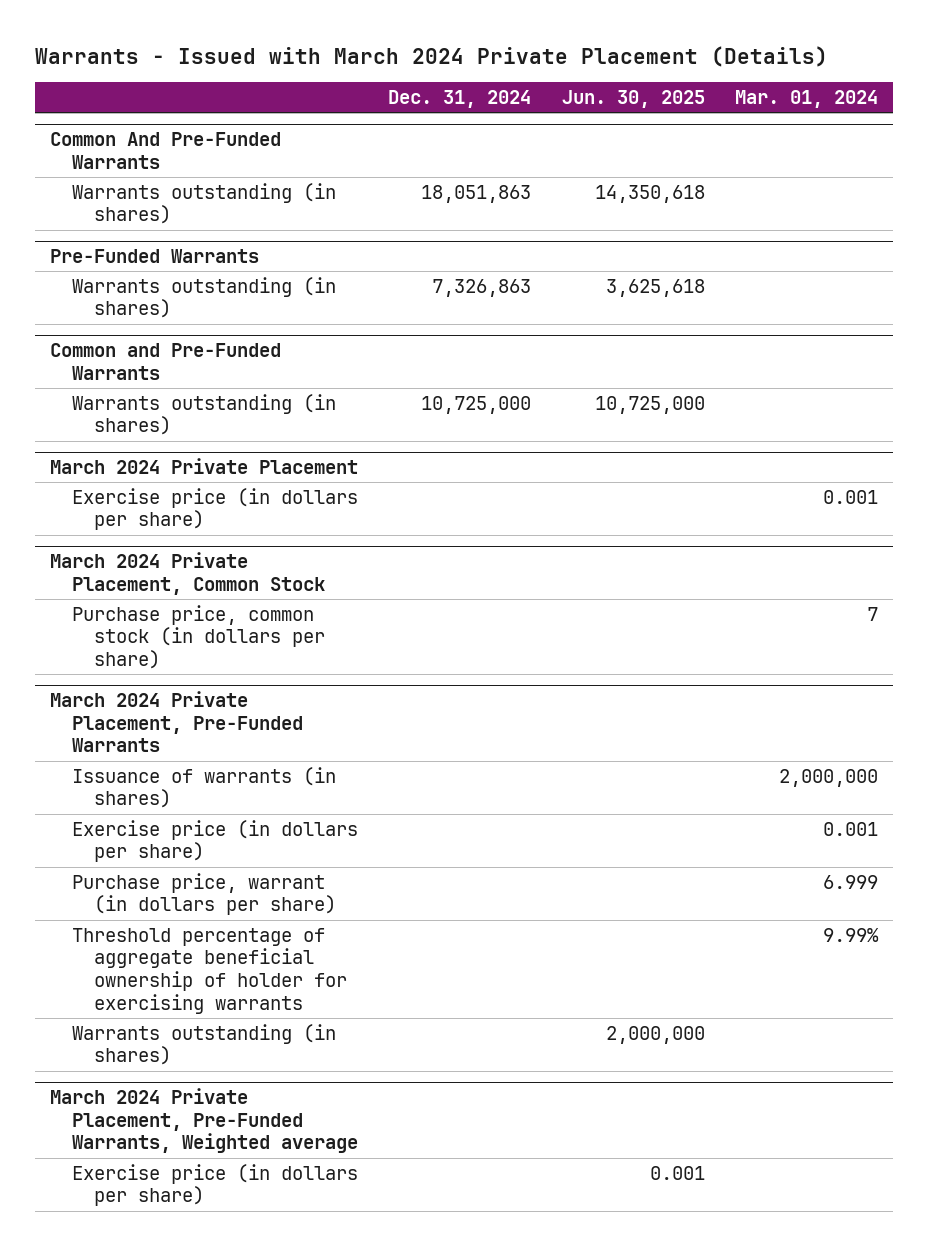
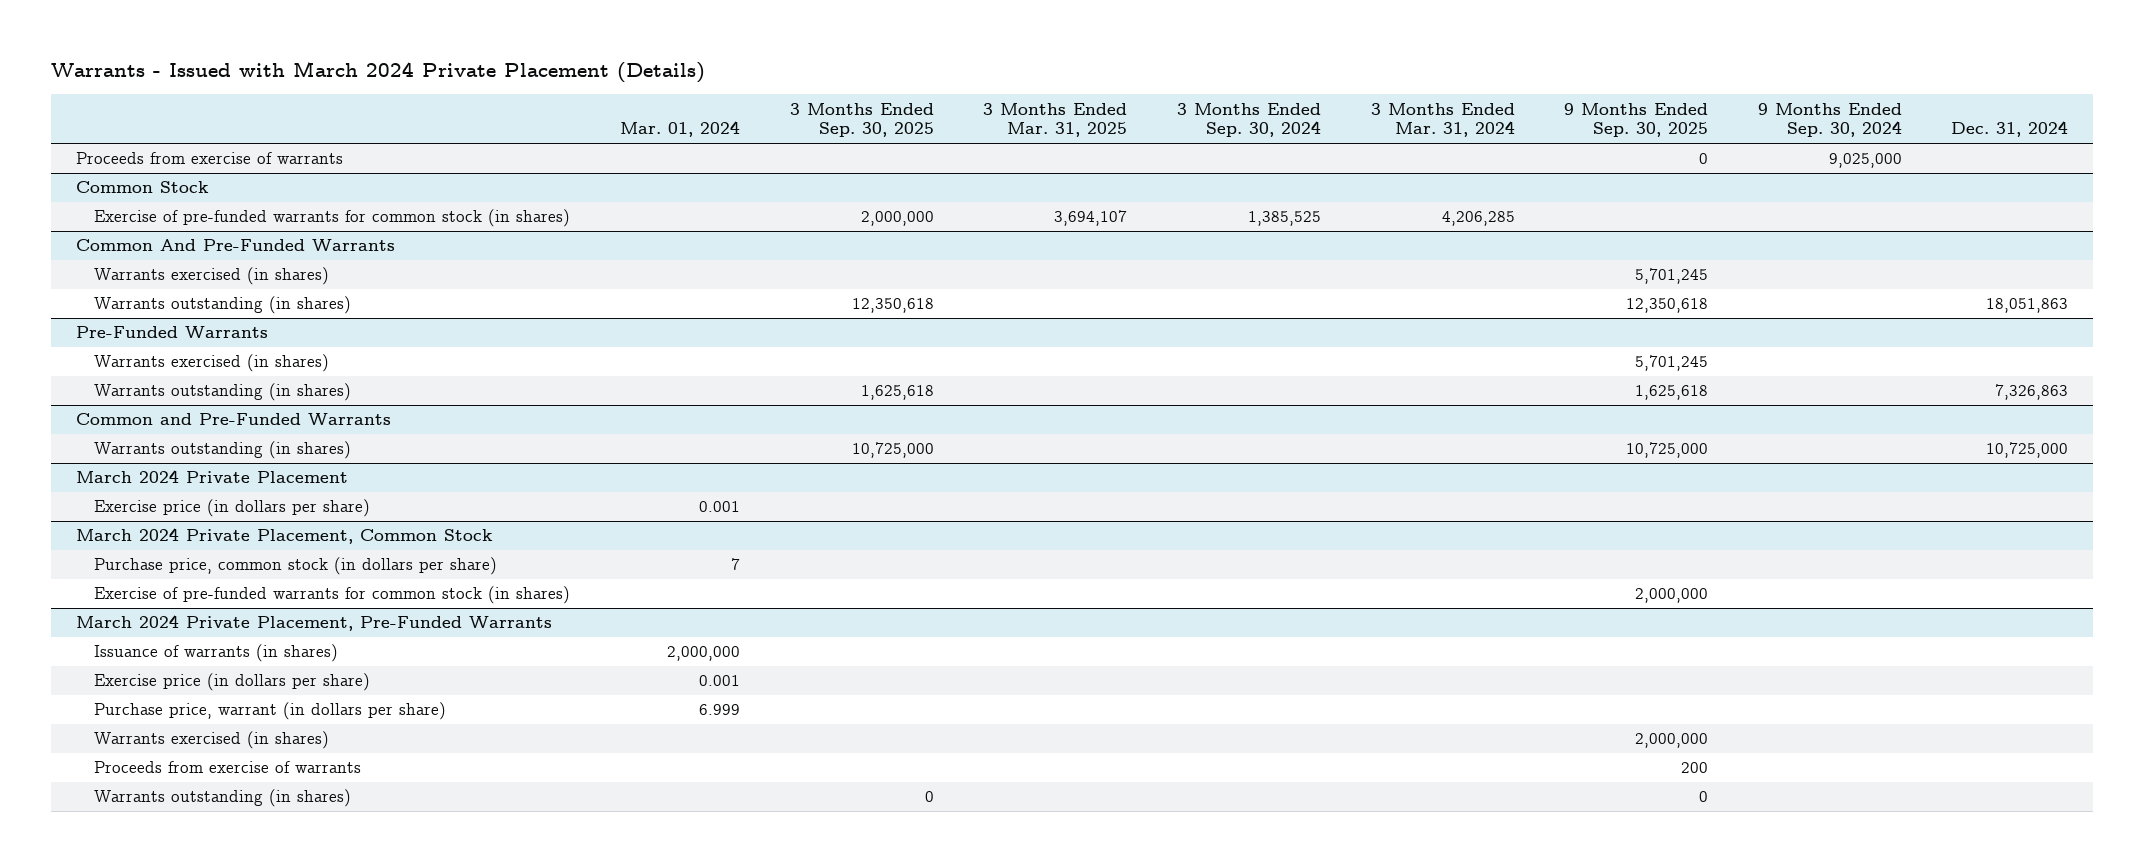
- | Dec. 31, 2024 | Jun. 30, 2025 | Mar. 01, 2024
+ | Mar. 01, 2024 | 3 Months Ended Sep. 30, 2025 | 3 Months Ended Mar. 31, 2025 | 3 Months Ended Sep. 30, 2024 | 3 Months Ended Mar. 31, 2024 | 9 Months Ended Sep. 30, 2025 | 9 Months Ended Sep. 30, 2024 | Dec. 31, 2024
+ Proceeds from exercise of warrants | | | | | | 0 | 9,025,000 |
+ Common Stock
+ Exercise of pre-funded warrants for common stock (in shares) | | 2,000,000 | 3,694,107 | 1,385,525 | 4,206,285 | | |
@ Common And Pre-Funded Warrants
+ Warrants exercised (in shares) | | | | | | 5,701,245 | |
@ Pre-Funded Warrants
+ Warrants exercised (in shares) | | | | | | 5,701,245 | |
@ March 2024 Private Placement, Common Stock
+ Exercise of pre-funded warrants for common stock (in shares) | | | | | | 2,000,000 | |
@ March 2024 Private Placement, Pre-Funded Warrants
- Threshold percentage of aggregate beneficial ownership of holder for exercising warrants | | | 9.99%
+ Warrants exercised (in shares) | | | | | | 2,000,000 | |
+ Proceeds from exercise of warrants | | | | | | 200 | |
- March 2024 Private Placement, Pre-Funded Warrants, Weighted average
- Exercise price (in dollars per share) | | 0.001 |

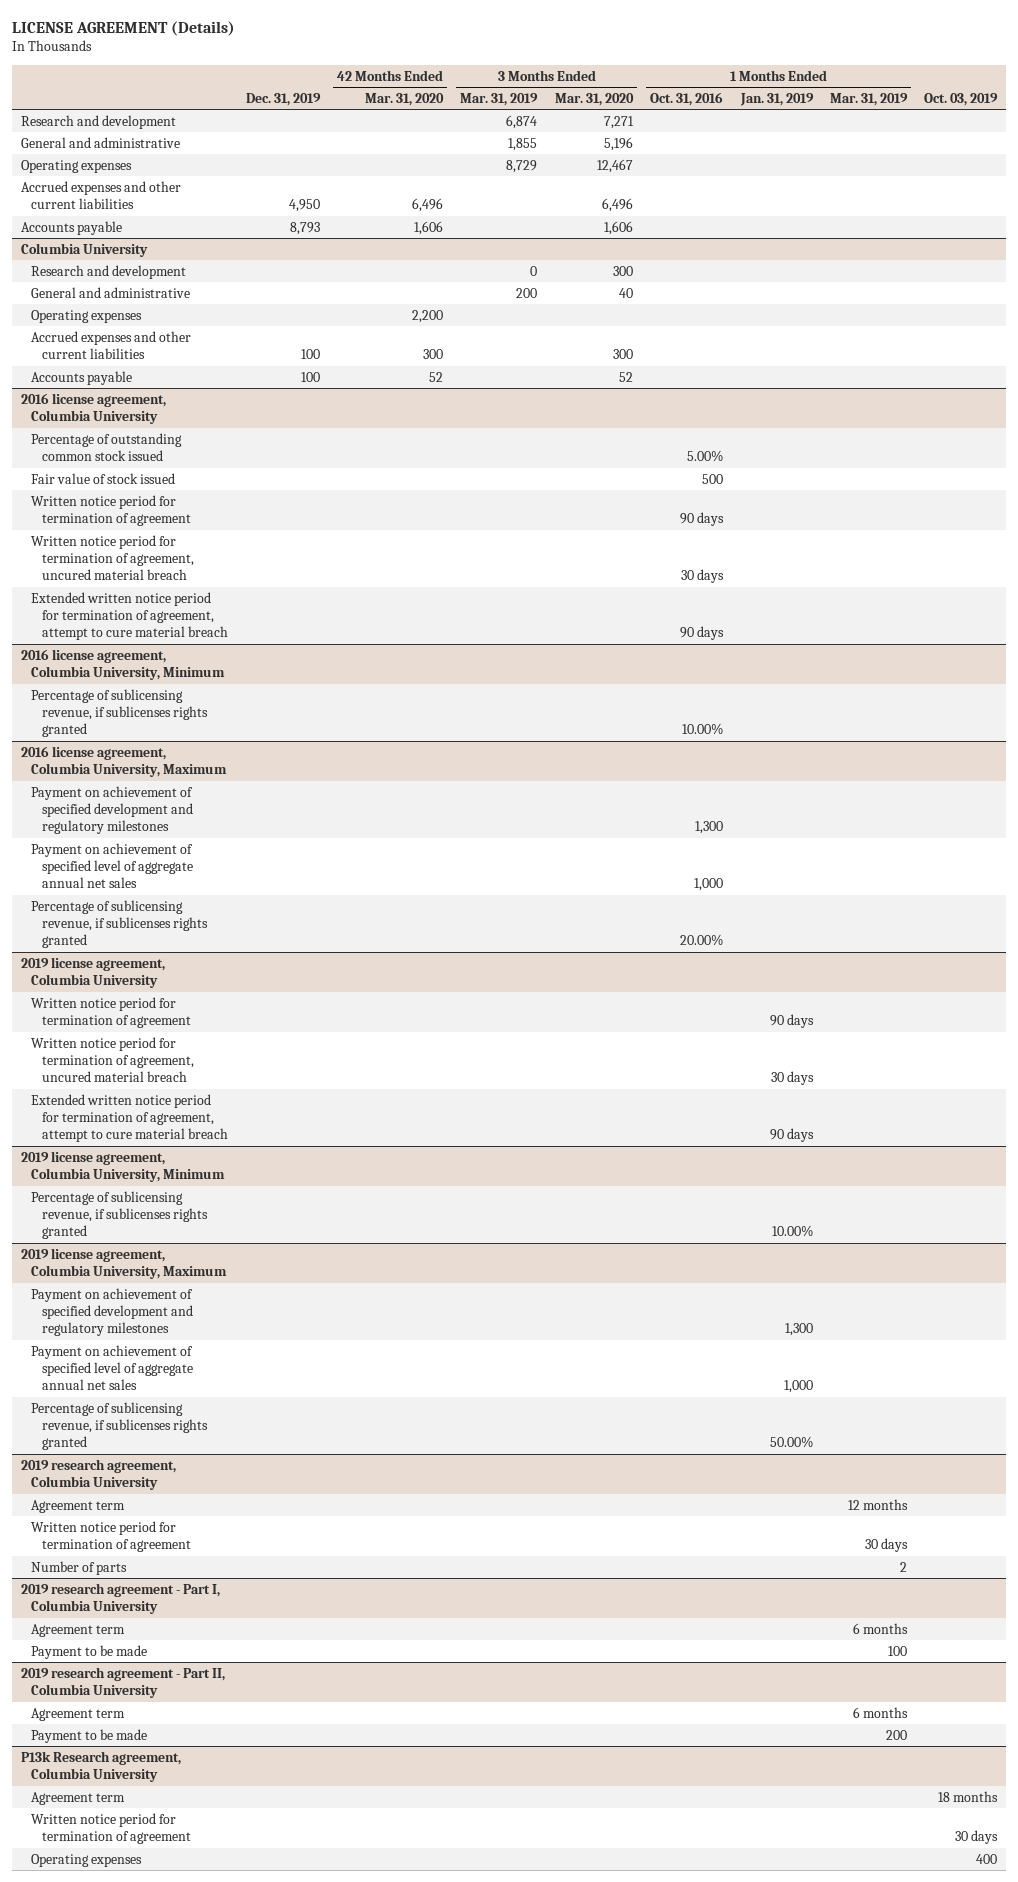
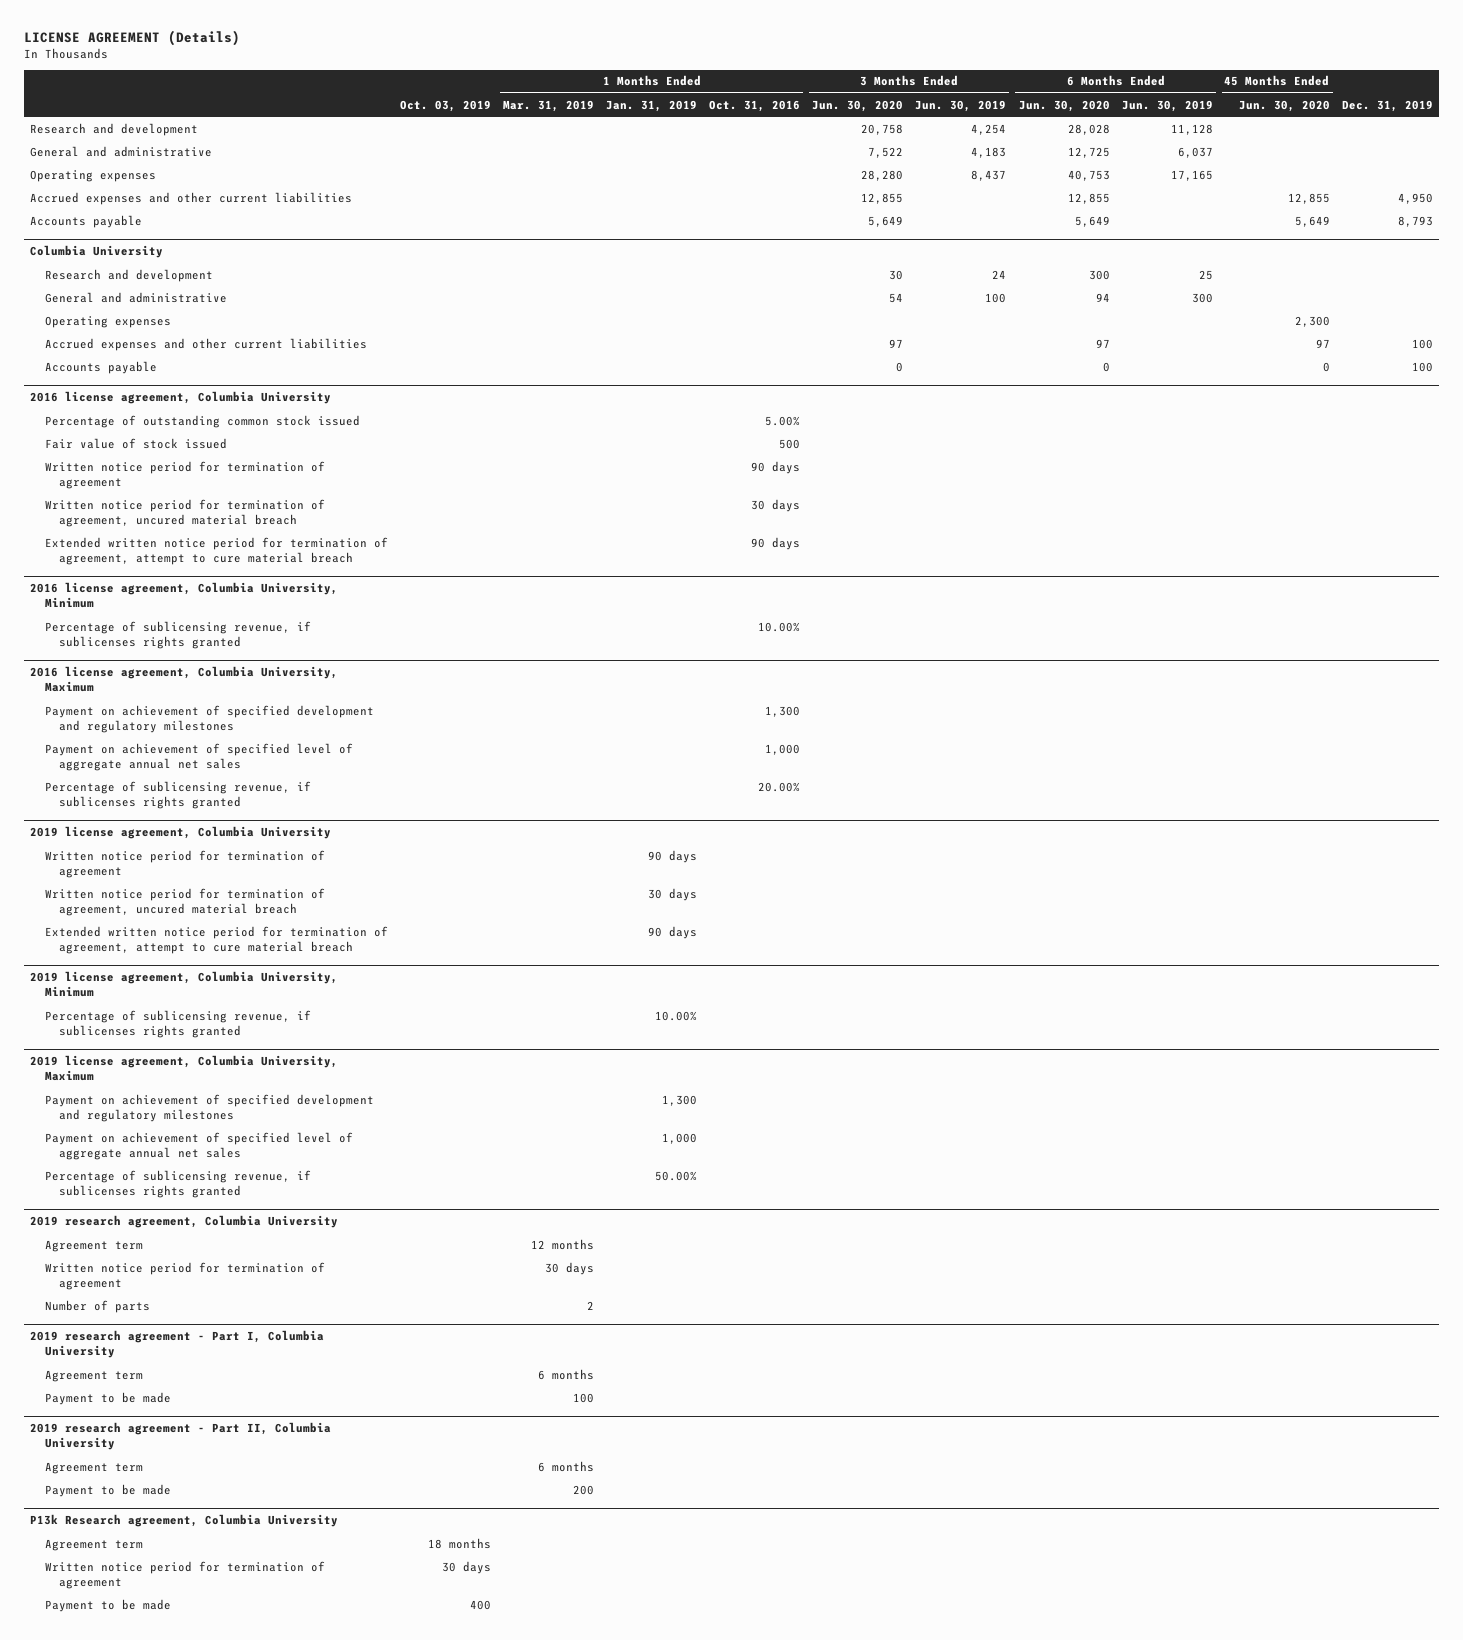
- | Dec. 31, 2019 | 42 Months Ended Mar. 31, 2020 | 3 Months Ended Mar. 31, 2019 | 3 Months Ended Mar. 31, 2020 | 1 Months Ended Oct. 31, 2016 | 1 Months Ended Jan. 31, 2019 | 1 Months Ended Mar. 31, 2019 | Oct. 03, 2019
+ | Oct. 03, 2019 | 1 Months Ended Mar. 31, 2019 | 1 Months Ended Jan. 31, 2019 | 1 Months Ended Oct. 31, 2016 | 3 Months Ended Jun. 30, 2020 | 3 Months Ended Jun. 30, 2019 | 6 Months Ended Jun. 30, 2020 | 6 Months Ended Jun. 30, 2019 | 45 Months Ended Jun. 30, 2020 | Dec. 31, 2019
@ P13k Research agreement, Columbia University
- Operating expenses | | | | | | | | 400
+ Payment to be made | 400 | | | | | | | | |

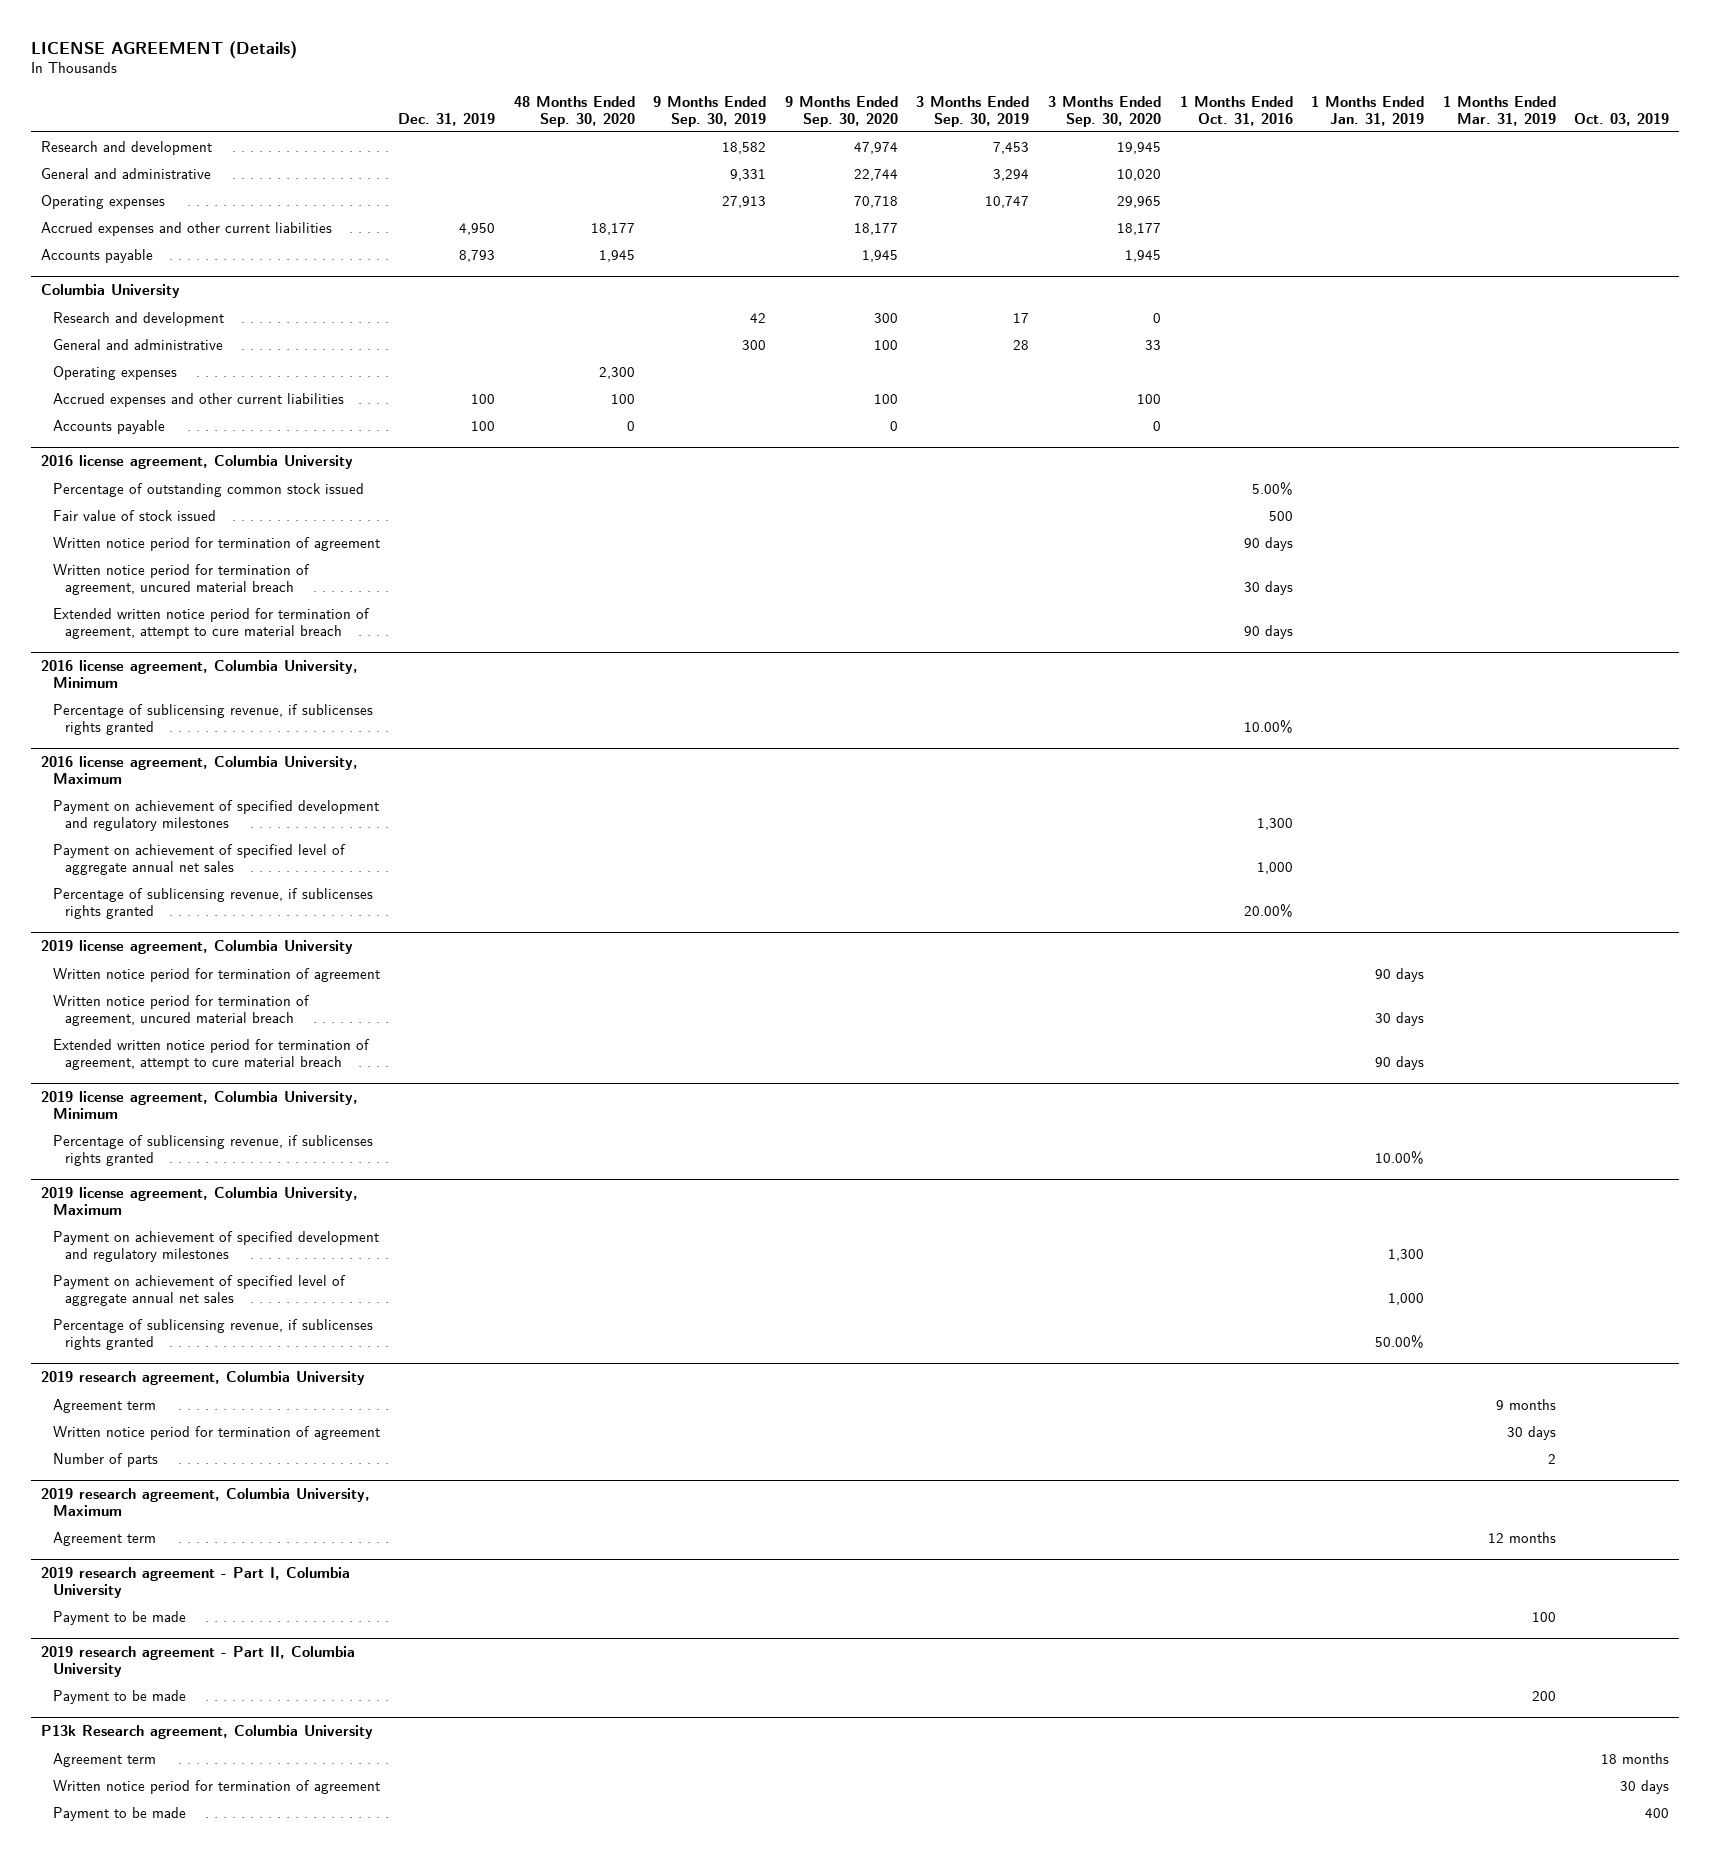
- | Oct. 03, 2019 | 1 Months Ended Mar. 31, 2019 | 1 Months Ended Jan. 31, 2019 | 1 Months Ended Oct. 31, 2016 | 3 Months Ended Jun. 30, 2020 | 3 Months Ended Jun. 30, 2019 | 6 Months Ended Jun. 30, 2020 | 6 Months Ended Jun. 30, 2019 | 45 Months Ended Jun. 30, 2020 | Dec. 31, 2019
+ | Dec. 31, 2019 | 48 Months Ended Sep. 30, 2020 | 9 Months Ended Sep. 30, 2019 | 9 Months Ended Sep. 30, 2020 | 3 Months Ended Sep. 30, 2019 | 3 Months Ended Sep. 30, 2020 | 1 Months Ended Oct. 31, 2016 | 1 Months Ended Jan. 31, 2019 | 1 Months Ended Mar. 31, 2019 | Oct. 03, 2019
@ 2019 research agreement, Columbia University
- Agreement term | | 12 months | | | | | | | |
+ Agreement term | | | | | | | | | 9 months |
+ 2019 research agreement, Columbia University, Maximum
+ Agreement term | | | | | | | | | 12 months |
@ 2019 research agreement - Part I, Columbia University
- Agreement term | | 6 months | | | | | | | |
@ 2019 research agreement - Part II, Columbia University
- Agreement term | | 6 months | | | | | | | |

